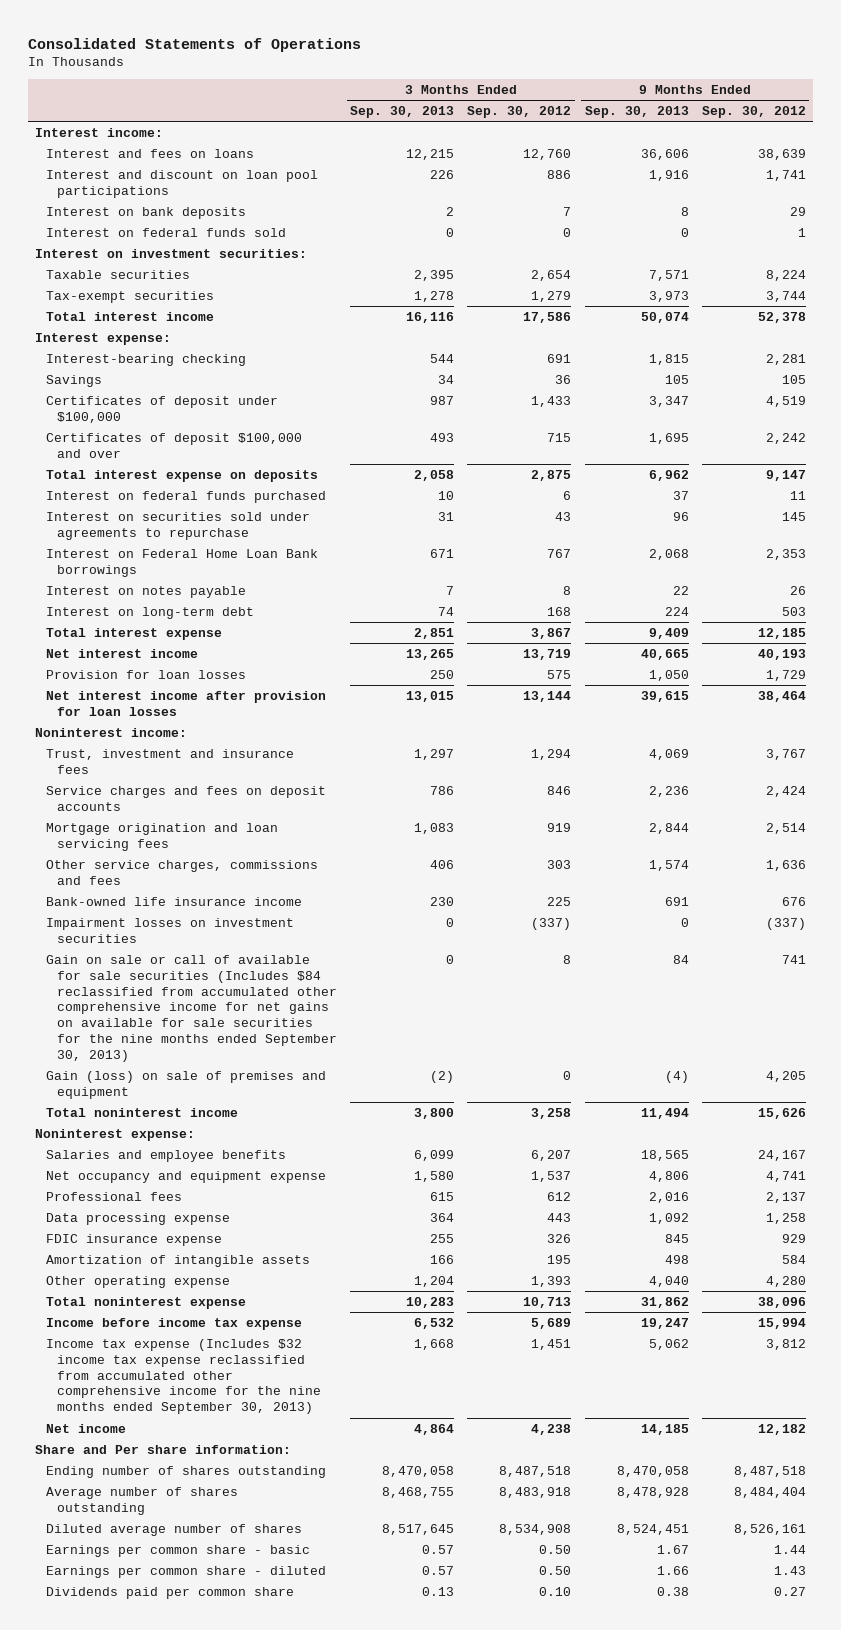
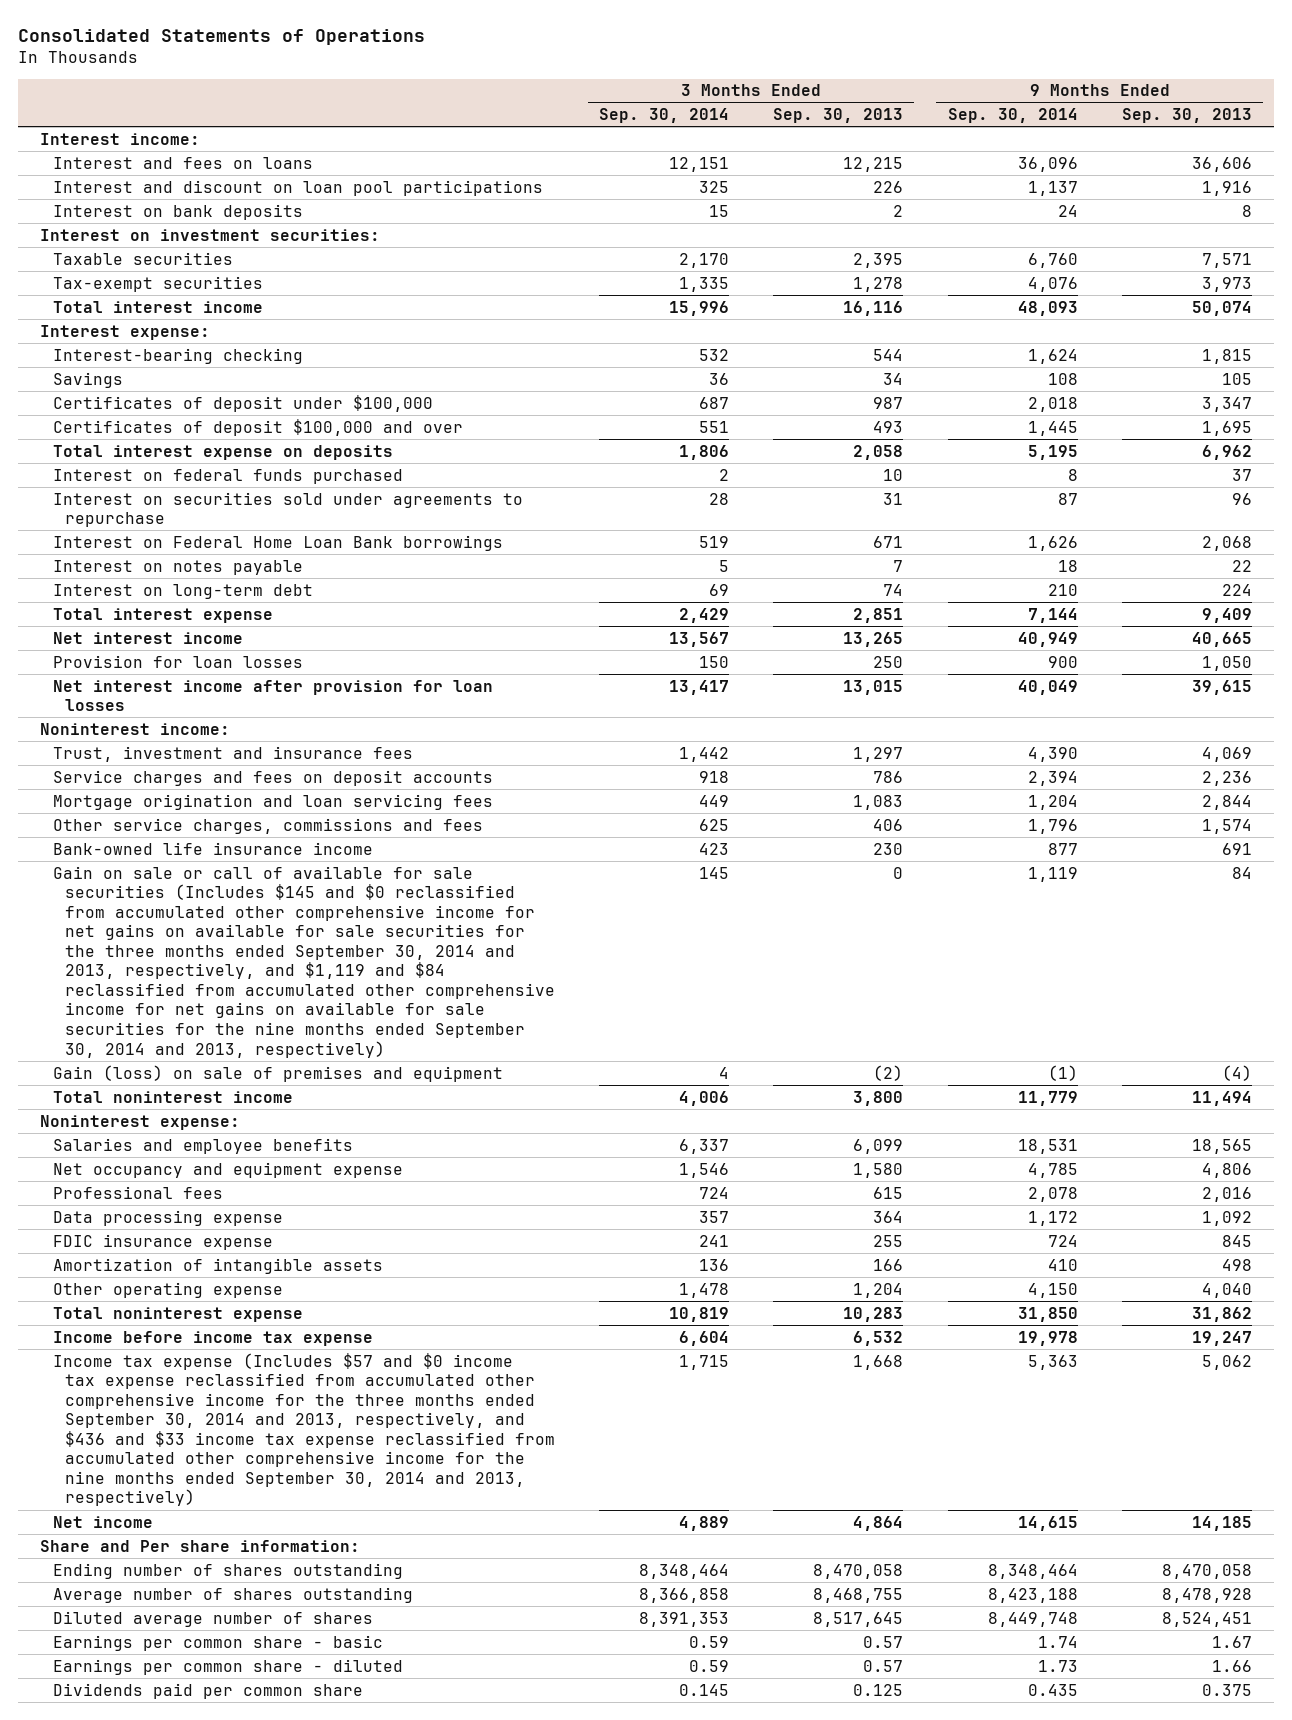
- | 3 Months Ended Sep. 30, 2013 | 3 Months Ended Sep. 30, 2012 | 9 Months Ended Sep. 30, 2013 | 9 Months Ended Sep. 30, 2012
+ | 3 Months Ended Sep. 30, 2014 | 3 Months Ended Sep. 30, 2013 | 9 Months Ended Sep. 30, 2014 | 9 Months Ended Sep. 30, 2013
- Interest on federal funds sold | 0 | 0 | 0 | 1
- Impairment losses on investment securities | 0 | (337) | 0 | (337)
- Gain on sale or call of available for sale securities (Includes $84 reclassified from accumulated other comprehensive income for net gains on available for sale securities for the nine months ended September 30, 2013) | 0 | 8 | 84 | 741
+ Gain on sale or call of available for sale securities (Includes $145 and $0 reclassified from accumulated other comprehensive income for net gains on available for sale securities for the three months ended September 30, 2014 and 2013, respectively, and $1,119 and $84 reclassified from accumulated other comprehensive income for net gains on available for sale securities for the nine months ended September 30, 2014 and 2013, respectively) | 145 | 0 | 1,119 | 84
- Income tax expense (Includes $32 income tax expense reclassified from accumulated other comprehensive income for the nine months ended September 30, 2013) | 1,668 | 1,451 | 5,062 | 3,812
+ Income tax expense (Includes $57 and $0 income tax expense reclassified from accumulated other comprehensive income for the three months ended September 30, 2014 and 2013, respectively, and $436 and $33 income tax expense reclassified from accumulated other comprehensive income for the nine months ended September 30, 2014 and 2013, respectively) | 1,715 | 1,668 | 5,363 | 5,062
- Dividends paid per common share | 0.13 | 0.10 | 0.38 | 0.27
+ Dividends paid per common share | 0.145 | 0.125 | 0.435 | 0.375

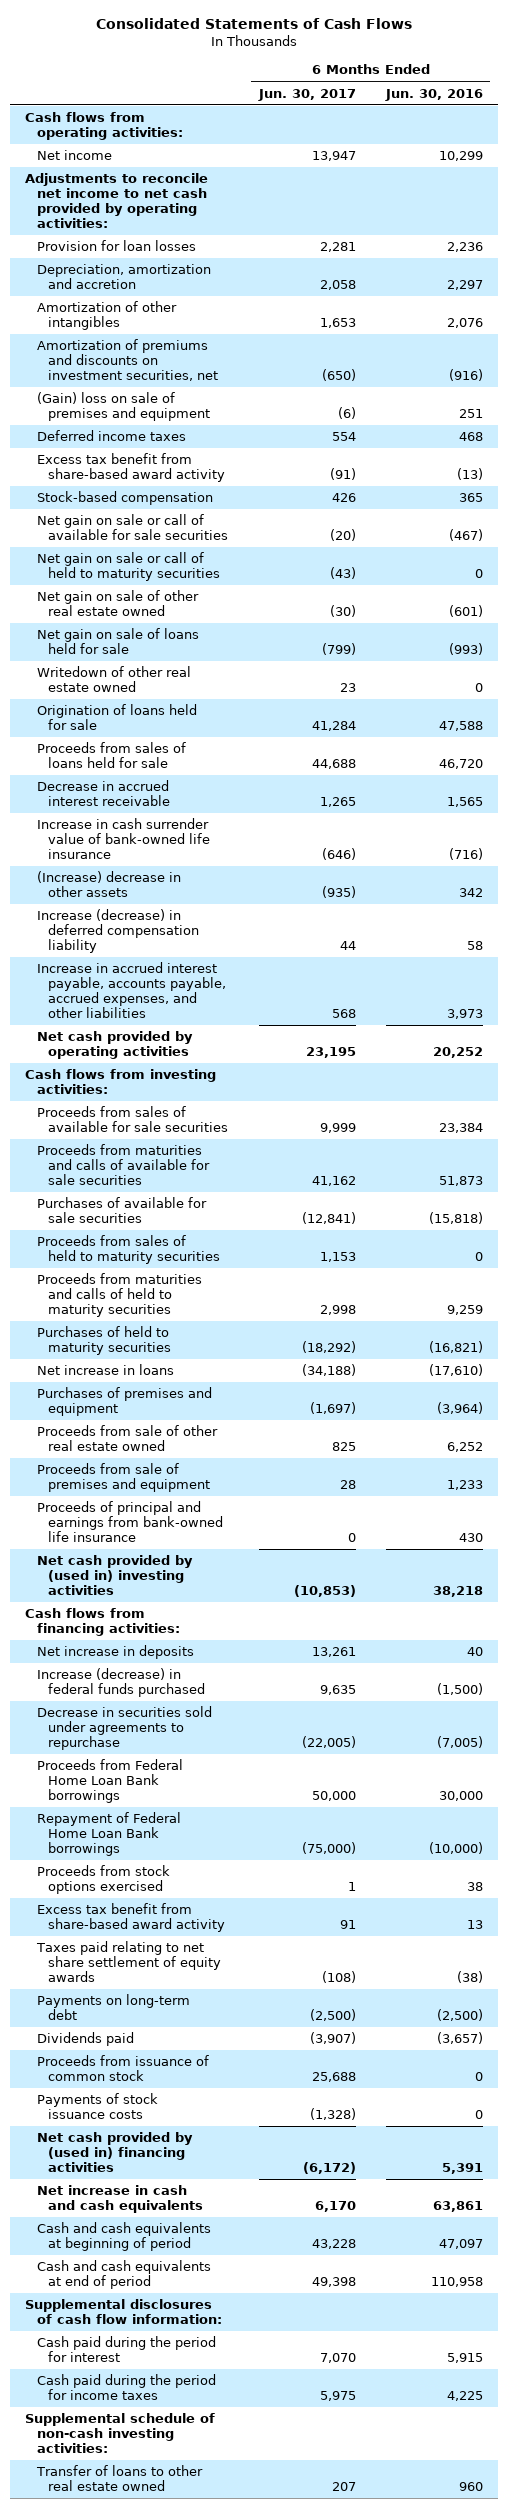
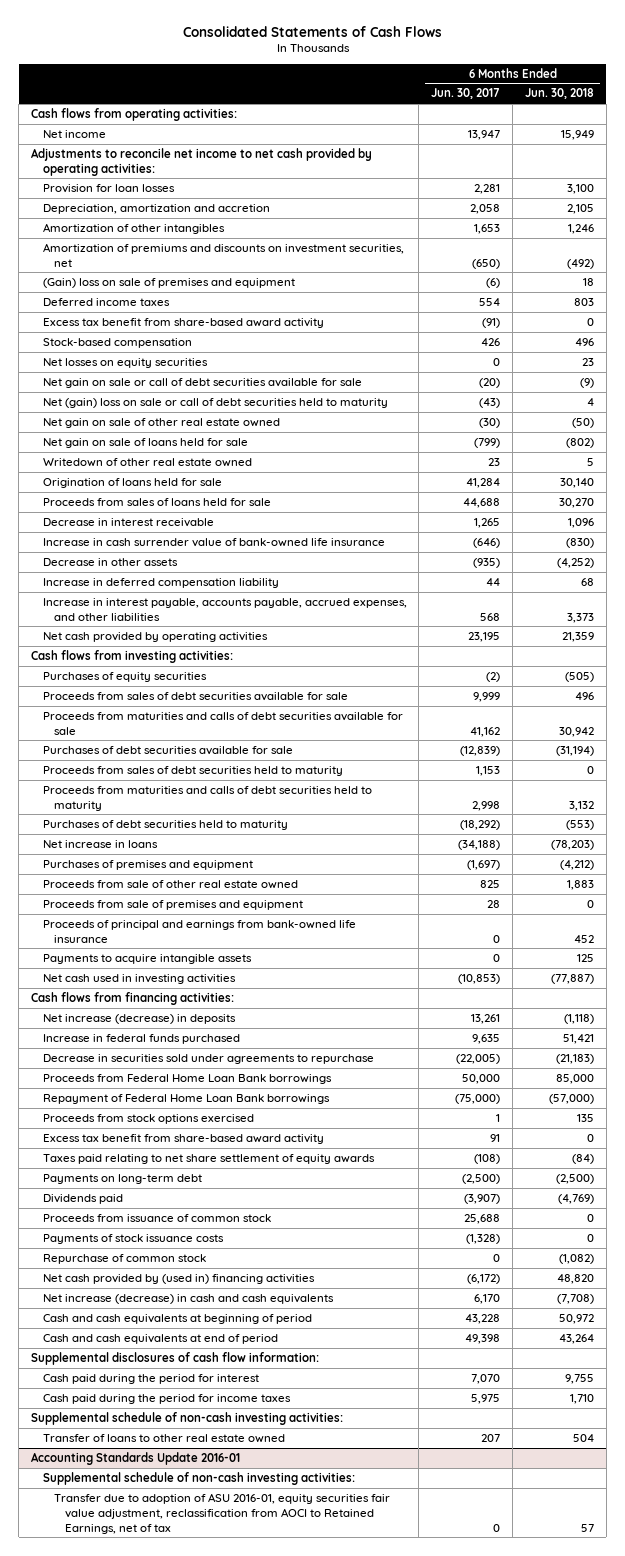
- | 6 Months Ended Jun. 30, 2017 | 6 Months Ended Jun. 30, 2016
+ | 6 Months Ended Jun. 30, 2017 | 6 Months Ended Jun. 30, 2018
- Net gain on sale or call of available for sale securities | (20) | (467)
- Net gain on sale or call of held to maturity securities | (43) | 0
+ Net losses on equity securities | 0 | 23
+ Net gain on sale or call of debt securities available for sale | (20) | (9)
+ Net (gain) loss on sale or call of debt securities held to maturity | (43) | 4
- Decrease in accrued interest receivable | 1,265 | 1,565
+ Decrease in interest receivable | 1,265 | 1,096
- (Increase) decrease in other assets | (935) | 342
- Increase (decrease) in deferred compensation liability | 44 | 58
- Increase in accrued interest payable, accounts payable, accrued expenses, and other liabilities | 568 | 3,973
+ Decrease in other assets | (935) | (4,252)
+ Increase in deferred compensation liability | 44 | 68
+ Increase in interest payable, accounts payable, accrued expenses, and other liabilities | 568 | 3,373
- Proceeds from sales of available for sale securities | 9,999 | 23,384
- Proceeds from maturities and calls of available for sale securities | 41,162 | 51,873
- Purchases of available for sale securities | (12,841) | (15,818)
- Proceeds from sales of held to maturity securities | 1,153 | 0
- Proceeds from maturities and calls of held to maturity securities | 2,998 | 9,259
- Purchases of held to maturity securities | (18,292) | (16,821)
+ Purchases of equity securities | (2) | (505)
+ Proceeds from sales of debt securities available for sale | 9,999 | 496
+ Proceeds from maturities and calls of debt securities available for sale | 41,162 | 30,942
+ Purchases of debt securities available for sale | (12,839) | (31,194)
+ Proceeds from sales of debt securities held to maturity | 1,153 | 0
+ Proceeds from maturities and calls of debt securities held to maturity | 2,998 | 3,132
+ Purchases of debt securities held to maturity | (18,292) | (553)
- Net cash provided by (used in) investing activities | (10,853) | 38,218
+ Payments to acquire intangible assets | 0 | 125
+ Net cash used in investing activities | (10,853) | (77,887)
- Net increase in deposits | 13,261 | 40
- Increase (decrease) in federal funds purchased | 9,635 | (1,500)
+ Net increase (decrease) in deposits | 13,261 | (1,118)
+ Increase in federal funds purchased | 9,635 | 51,421
+ Repurchase of common stock | 0 | (1,082)
- Net increase in cash and cash equivalents | 6,170 | 63,861
+ Net increase (decrease) in cash and cash equivalents | 6,170 | (7,708)
+ Accounting Standards Update 2016-01
+ Supplemental schedule of non-cash investing activities:
+ Transfer due to adoption of ASU 2016-01, equity securities fair value adjustment, reclassification from AOCI to Retained Earnings, net of tax | 0 | 57

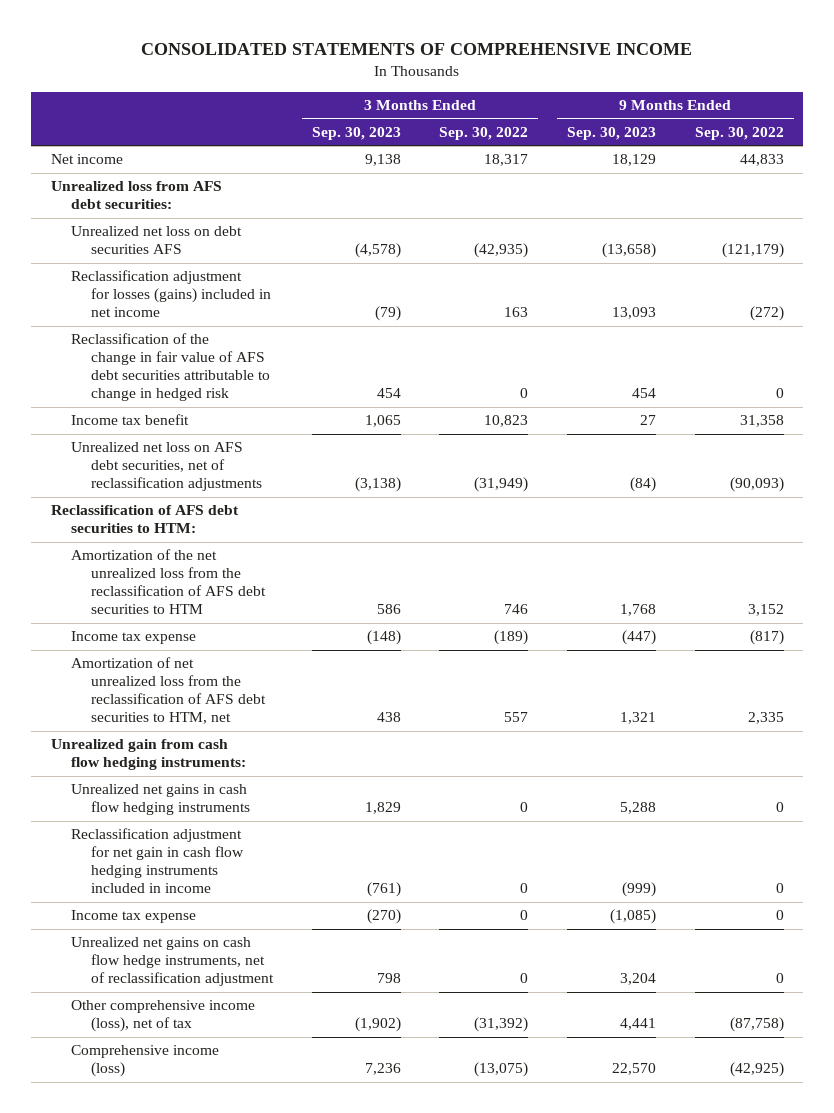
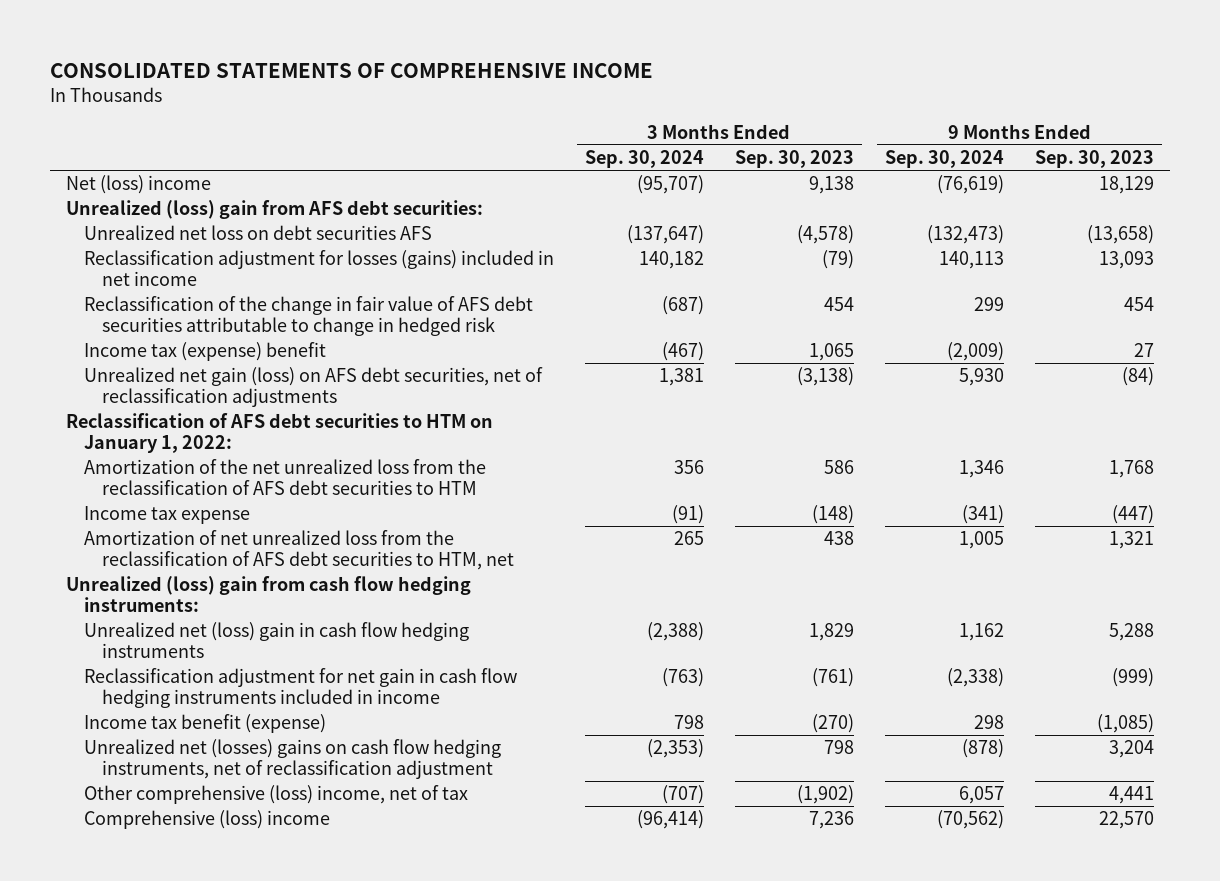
- | 3 Months Ended Sep. 30, 2023 | 3 Months Ended Sep. 30, 2022 | 9 Months Ended Sep. 30, 2023 | 9 Months Ended Sep. 30, 2022
+ | 3 Months Ended Sep. 30, 2024 | 3 Months Ended Sep. 30, 2023 | 9 Months Ended Sep. 30, 2024 | 9 Months Ended Sep. 30, 2023
- Net income | 9,138 | 18,317 | 18,129 | 44,833
- Unrealized loss from AFS debt securities:
+ Net (loss) income | (95,707) | 9,138 | (76,619) | 18,129
+ Unrealized (loss) gain from AFS debt securities:
- Income tax benefit | 1,065 | 10,823 | 27 | 31,358
- Unrealized net loss on AFS debt securities, net of reclassification adjustments | (3,138) | (31,949) | (84) | (90,093)
- Reclassification of AFS debt securities to HTM:
+ Income tax (expense) benefit | (467) | 1,065 | (2,009) | 27
+ Unrealized net gain (loss) on AFS debt securities, net of reclassification adjustments | 1,381 | (3,138) | 5,930 | (84)
+ Reclassification of AFS debt securities to HTM on January 1, 2022:
- Unrealized gain from cash flow hedging instruments:
- Unrealized net gains in cash flow hedging instruments | 1,829 | 0 | 5,288 | 0
+ Unrealized (loss) gain from cash flow hedging instruments:
+ Unrealized net (loss) gain in cash flow hedging instruments | (2,388) | 1,829 | 1,162 | 5,288
- Income tax expense | (270) | 0 | (1,085) | 0
- Unrealized net gains on cash flow hedge instruments, net of reclassification adjustment | 798 | 0 | 3,204 | 0
- Other comprehensive income (loss), net of tax | (1,902) | (31,392) | 4,441 | (87,758)
- Comprehensive income (loss) | 7,236 | (13,075) | 22,570 | (42,925)
+ Income tax benefit (expense) | 798 | (270) | 298 | (1,085)
+ Unrealized net (losses) gains on cash flow hedging instruments, net of reclassification adjustment | (2,353) | 798 | (878) | 3,204
+ Other comprehensive (loss) income, net of tax | (707) | (1,902) | 6,057 | 4,441
+ Comprehensive (loss) income | (96,414) | 7,236 | (70,562) | 22,570

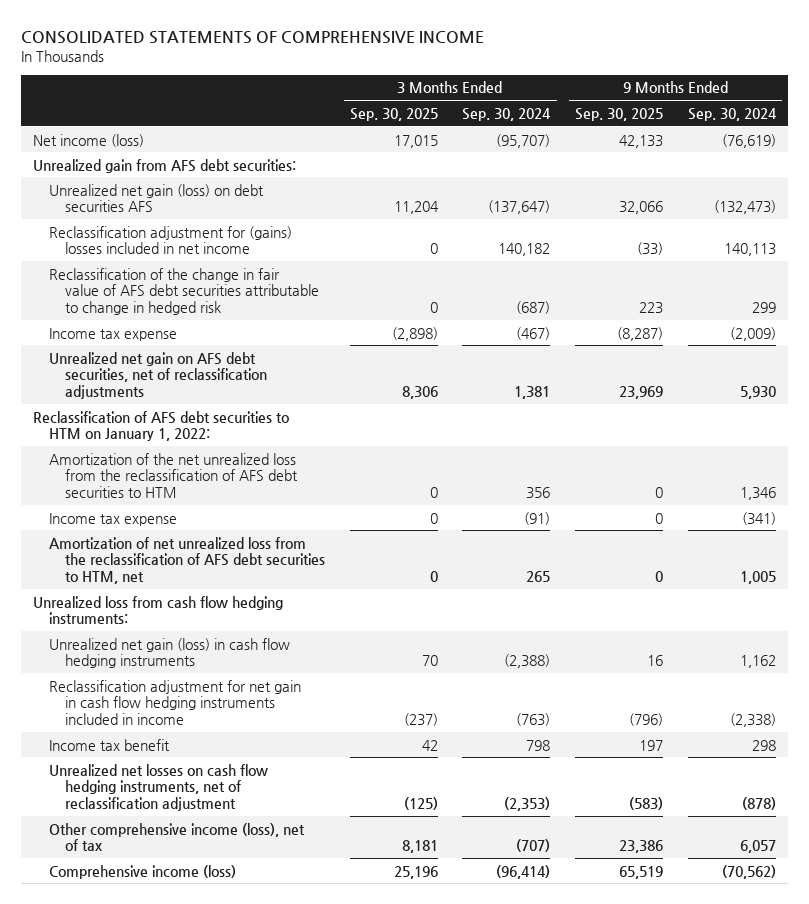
- | 3 Months Ended Sep. 30, 2024 | 3 Months Ended Sep. 30, 2023 | 9 Months Ended Sep. 30, 2024 | 9 Months Ended Sep. 30, 2023
+ | 3 Months Ended Sep. 30, 2025 | 3 Months Ended Sep. 30, 2024 | 9 Months Ended Sep. 30, 2025 | 9 Months Ended Sep. 30, 2024
- Net (loss) income | (95,707) | 9,138 | (76,619) | 18,129
- Unrealized (loss) gain from AFS debt securities:
- Unrealized net loss on debt securities AFS | (137,647) | (4,578) | (132,473) | (13,658)
- Reclassification adjustment for losses (gains) included in net income | 140,182 | (79) | 140,113 | 13,093
+ Net income (loss) | 17,015 | (95,707) | 42,133 | (76,619)
+ Unrealized gain from AFS debt securities:
+ Unrealized net gain (loss) on debt securities AFS | 11,204 | (137,647) | 32,066 | (132,473)
+ Reclassification adjustment for (gains) losses included in net income | 0 | 140,182 | (33) | 140,113
- Income tax (expense) benefit | (467) | 1,065 | (2,009) | 27
- Unrealized net gain (loss) on AFS debt securities, net of reclassification adjustments | 1,381 | (3,138) | 5,930 | (84)
+ Income tax expense | (2,898) | (467) | (8,287) | (2,009)
+ Unrealized net gain on AFS debt securities, net of reclassification adjustments | 8,306 | 1,381 | 23,969 | 5,930
- Unrealized (loss) gain from cash flow hedging instruments:
- Unrealized net (loss) gain in cash flow hedging instruments | (2,388) | 1,829 | 1,162 | 5,288
+ Unrealized loss from cash flow hedging instruments:
+ Unrealized net gain (loss) in cash flow hedging instruments | 70 | (2,388) | 16 | 1,162
- Income tax benefit (expense) | 798 | (270) | 298 | (1,085)
- Unrealized net (losses) gains on cash flow hedging instruments, net of reclassification adjustment | (2,353) | 798 | (878) | 3,204
- Other comprehensive (loss) income, net of tax | (707) | (1,902) | 6,057 | 4,441
- Comprehensive (loss) income | (96,414) | 7,236 | (70,562) | 22,570
+ Income tax benefit | 42 | 798 | 197 | 298
+ Unrealized net losses on cash flow hedging instruments, net of reclassification adjustment | (125) | (2,353) | (583) | (878)
+ Other comprehensive income (loss), net of tax | 8,181 | (707) | 23,386 | 6,057
+ Comprehensive income (loss) | 25,196 | (96,414) | 65,519 | (70,562)

